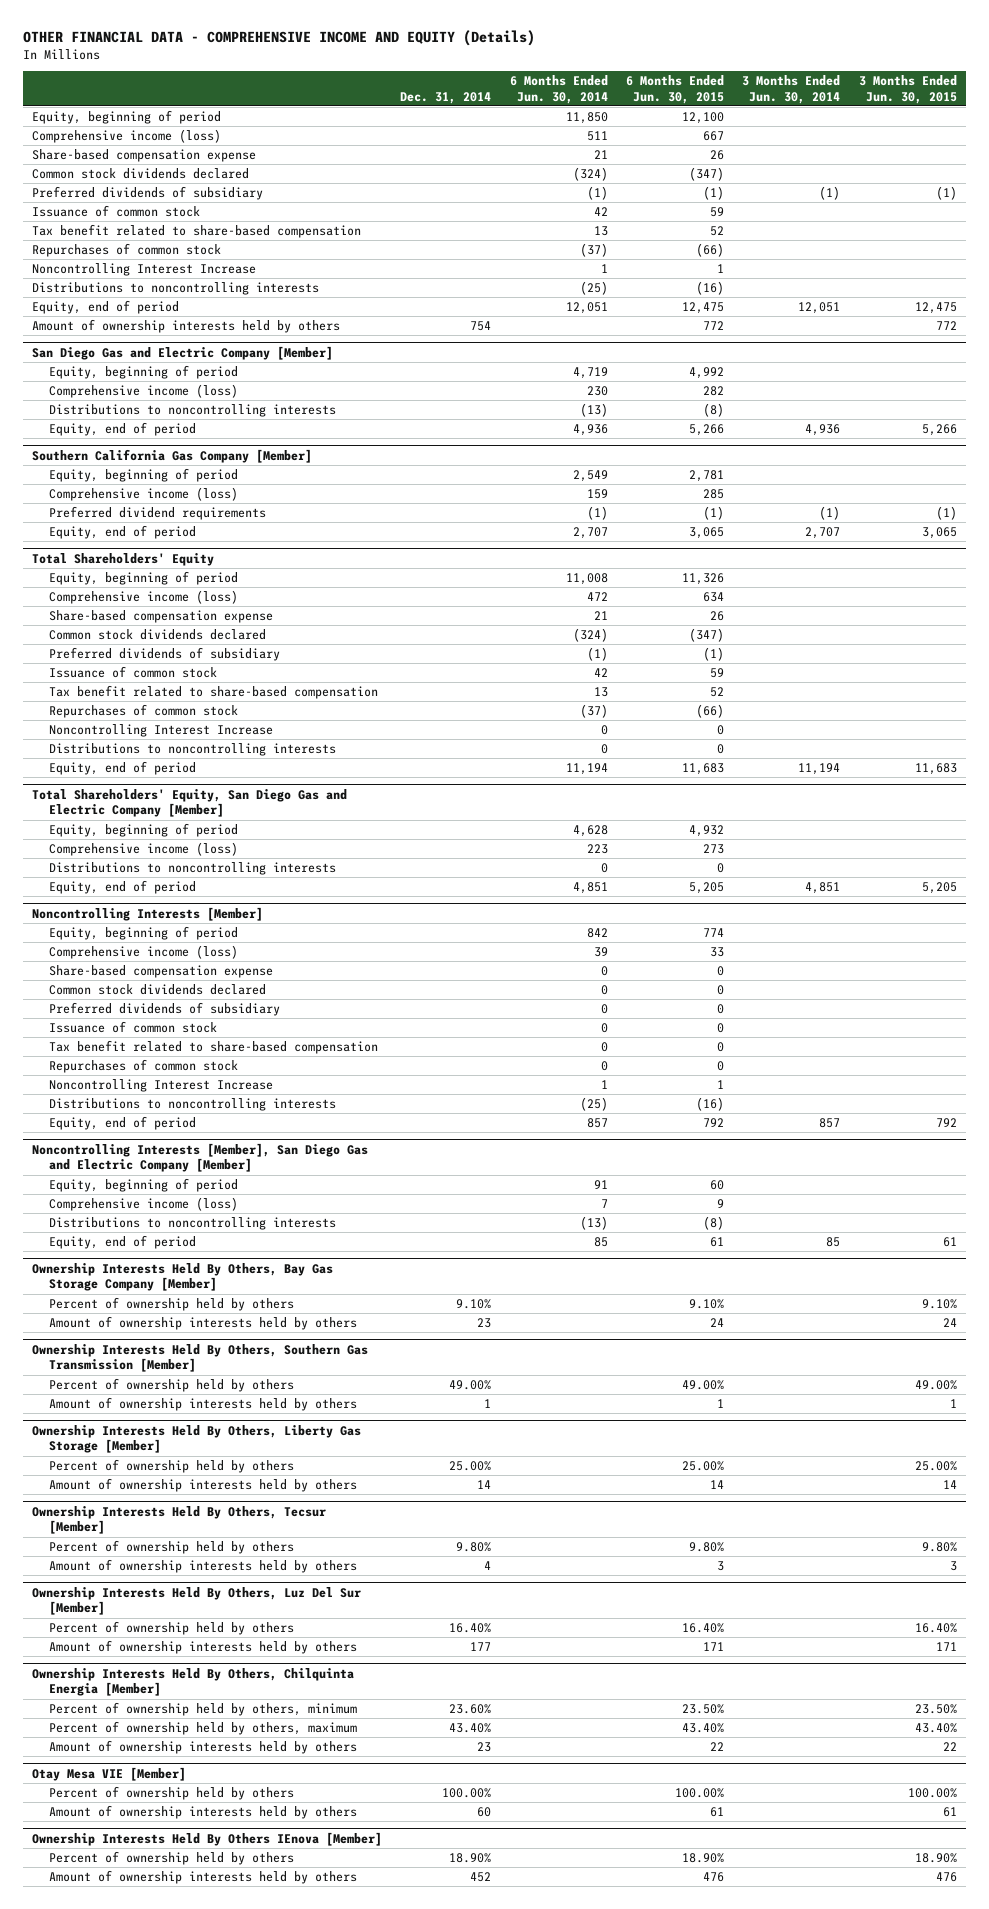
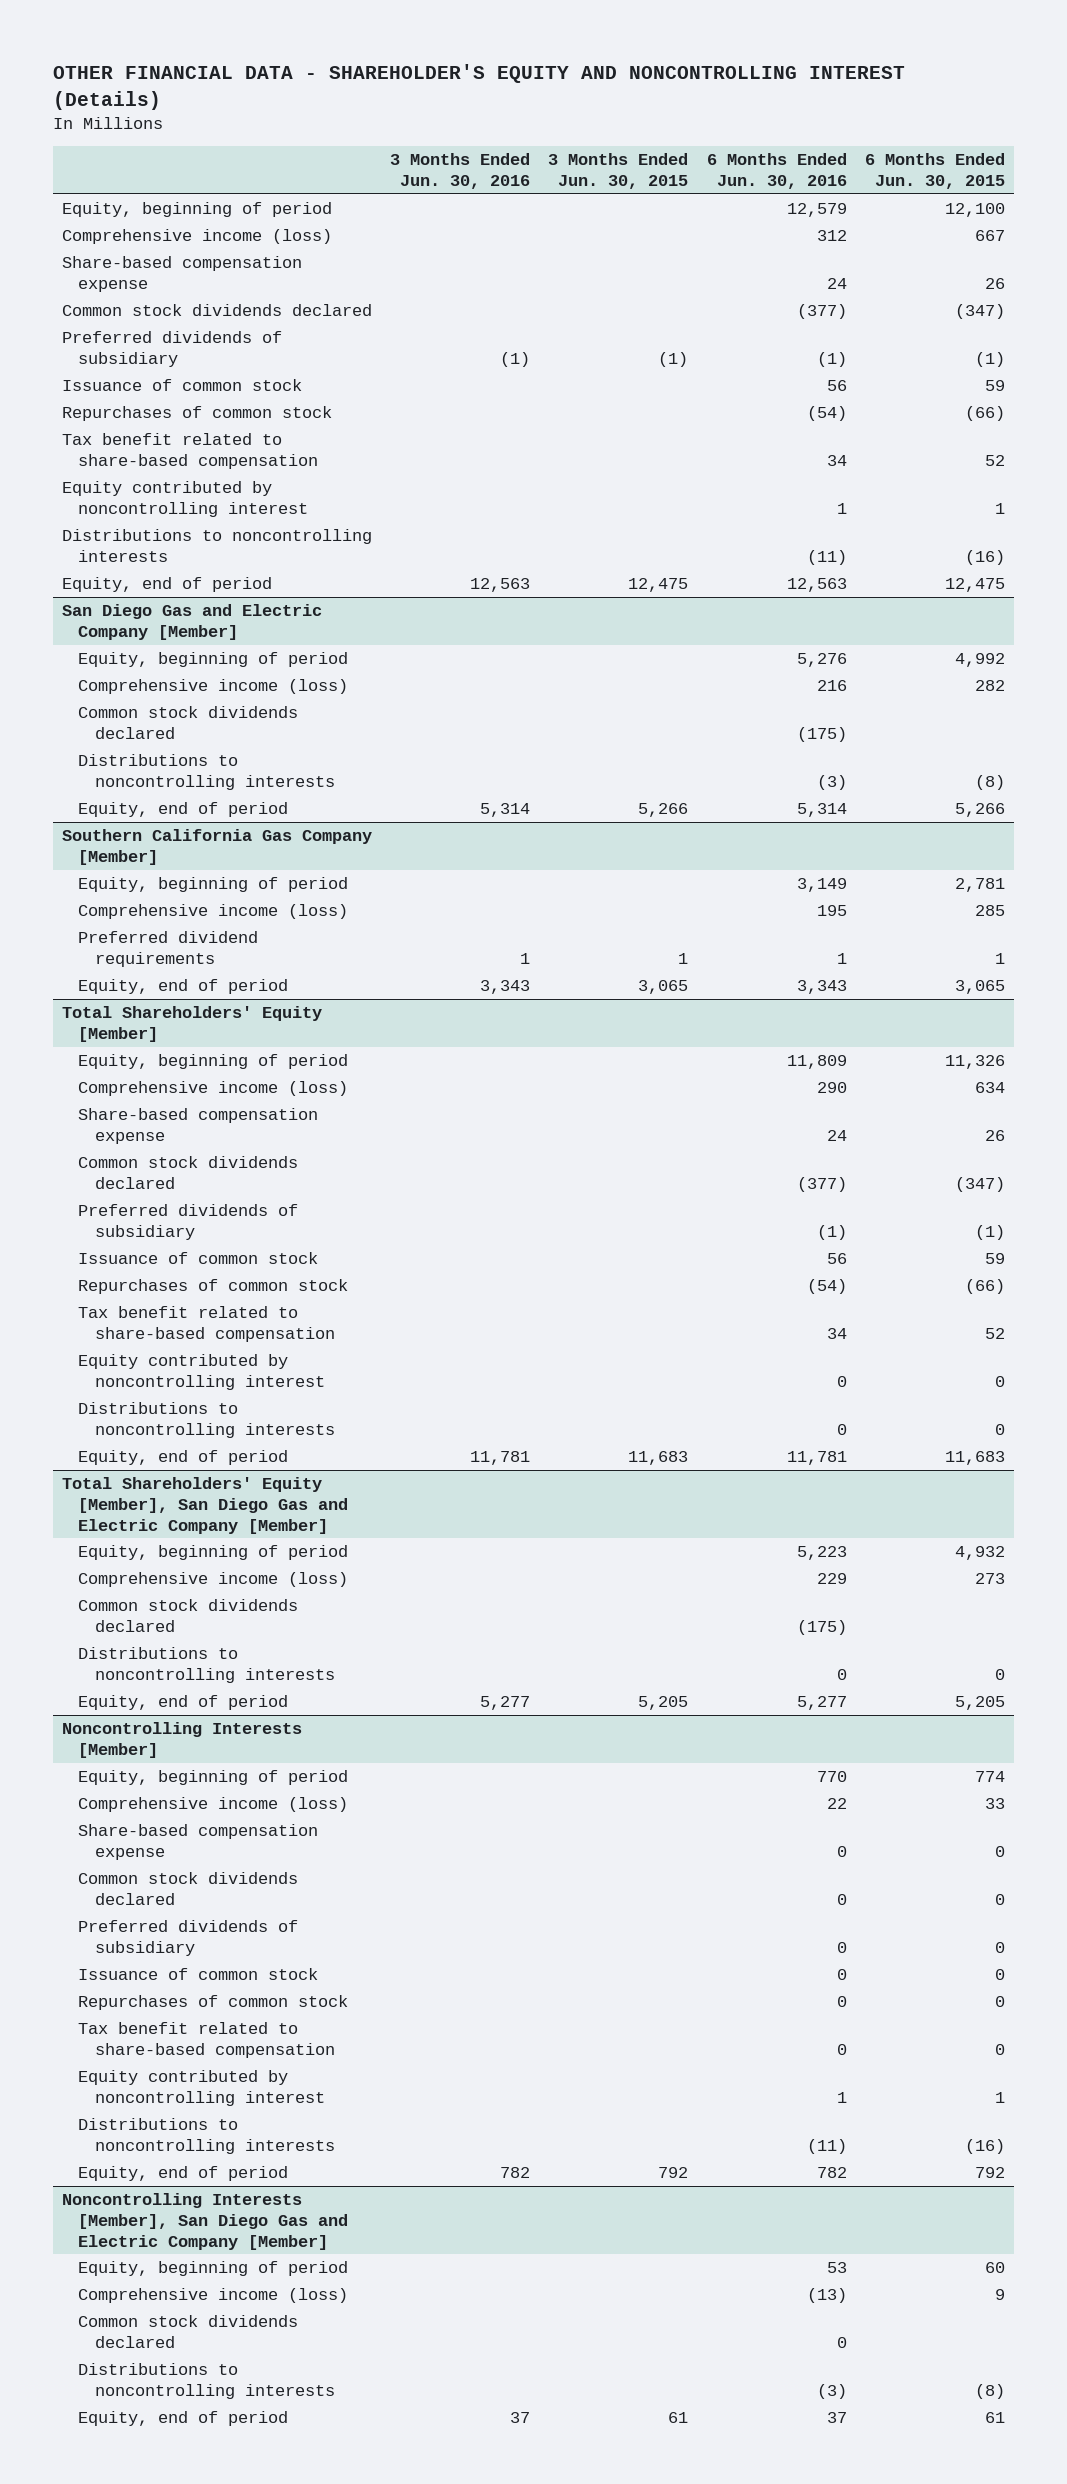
- OTHER FINANCIAL DATA - COMPREHENSIVE INCOME AND EQUITY (Details)
+ OTHER FINANCIAL DATA - SHAREHOLDER'S EQUITY AND NONCONTROLLING INTEREST (Details)
- | Dec. 31, 2014 | 6 Months Ended Jun. 30, 2014 | 6 Months Ended Jun. 30, 2015 | 3 Months Ended Jun. 30, 2014 | 3 Months Ended Jun. 30, 2015
+ | 3 Months Ended Jun. 30, 2016 | 3 Months Ended Jun. 30, 2015 | 6 Months Ended Jun. 30, 2016 | 6 Months Ended Jun. 30, 2015
- Noncontrolling Interest Increase | | 1 | 1 | |
moved down: Tax benefit related to share-based compensation | | | 34 | 52
+ Equity contributed by noncontrolling interest | | | 1 | 1
- Amount of ownership interests held by others | 754 | | 772 | | 772
@ San Diego Gas and Electric Company [Member]
+ Common stock dividends declared | | | (175) |
@ Southern California Gas Company [Member]
- Preferred dividend requirements | | (1) | (1) | (1) | (1)
+ Preferred dividend requirements | 1 | 1 | 1 | 1
- Total Shareholders' Equity
+ Total Shareholders' Equity [Member]
- Tax benefit related to share-based compensation | | 13 | 52 | |
- Noncontrolling Interest Increase | | 0 | 0 | |
+ Tax benefit related to share-based compensation | | | 34 | 52
+ Equity contributed by noncontrolling interest | | | 0 | 0
- Total Shareholders' Equity, San Diego Gas and Electric Company [Member]
+ Total Shareholders' Equity [Member], San Diego Gas and Electric Company [Member]
+ Common stock dividends declared | | | (175) |
@ Noncontrolling Interests [Member]
- Noncontrolling Interest Increase | | 1 | 1 | |
moved down: Tax benefit related to share-based compensation | | | 0 | 0
+ Equity contributed by noncontrolling interest | | | 1 | 1
@ Noncontrolling Interests [Member], San Diego Gas and Electric Company [Member]
+ Common stock dividends declared | | | 0 |
- Ownership Interests Held By Others, Bay Gas Storage Company [Member]
- Percent of ownership held by others | 9.10% | | 9.10% | | 9.10%
- Amount of ownership interests held by others | 23 | | 24 | | 24
- Ownership Interests Held By Others, Southern Gas Transmission [Member]
- Percent of ownership held by others | 49.00% | | 49.00% | | 49.00%
- Amount of ownership interests held by others | 1 | | 1 | | 1
- Ownership Interests Held By Others, Liberty Gas Storage [Member]
- Percent of ownership held by others | 25.00% | | 25.00% | | 25.00%
- Amount of ownership interests held by others | 14 | | 14 | | 14
- Ownership Interests Held By Others, Tecsur [Member]
- Percent of ownership held by others | 9.80% | | 9.80% | | 9.80%
- Amount of ownership interests held by others | 4 | | 3 | | 3
- Ownership Interests Held By Others, Luz Del Sur [Member]
- Percent of ownership held by others | 16.40% | | 16.40% | | 16.40%
- Amount of ownership interests held by others | 177 | | 171 | | 171
- Ownership Interests Held By Others, Chilquinta Energia [Member]
- Percent of ownership held by others, minimum | 23.60% | | 23.50% | | 23.50%
- Percent of ownership held by others, maximum | 43.40% | | 43.40% | | 43.40%
- Amount of ownership interests held by others | 23 | | 22 | | 22
- Otay Mesa VIE [Member]
- Percent of ownership held by others | 100.00% | | 100.00% | | 100.00%
- Amount of ownership interests held by others | 60 | | 61 | | 61
- Ownership Interests Held By Others IEnova [Member]
- Percent of ownership held by others | 18.90% | | 18.90% | | 18.90%
- Amount of ownership interests held by others | 452 | | 476 | | 476

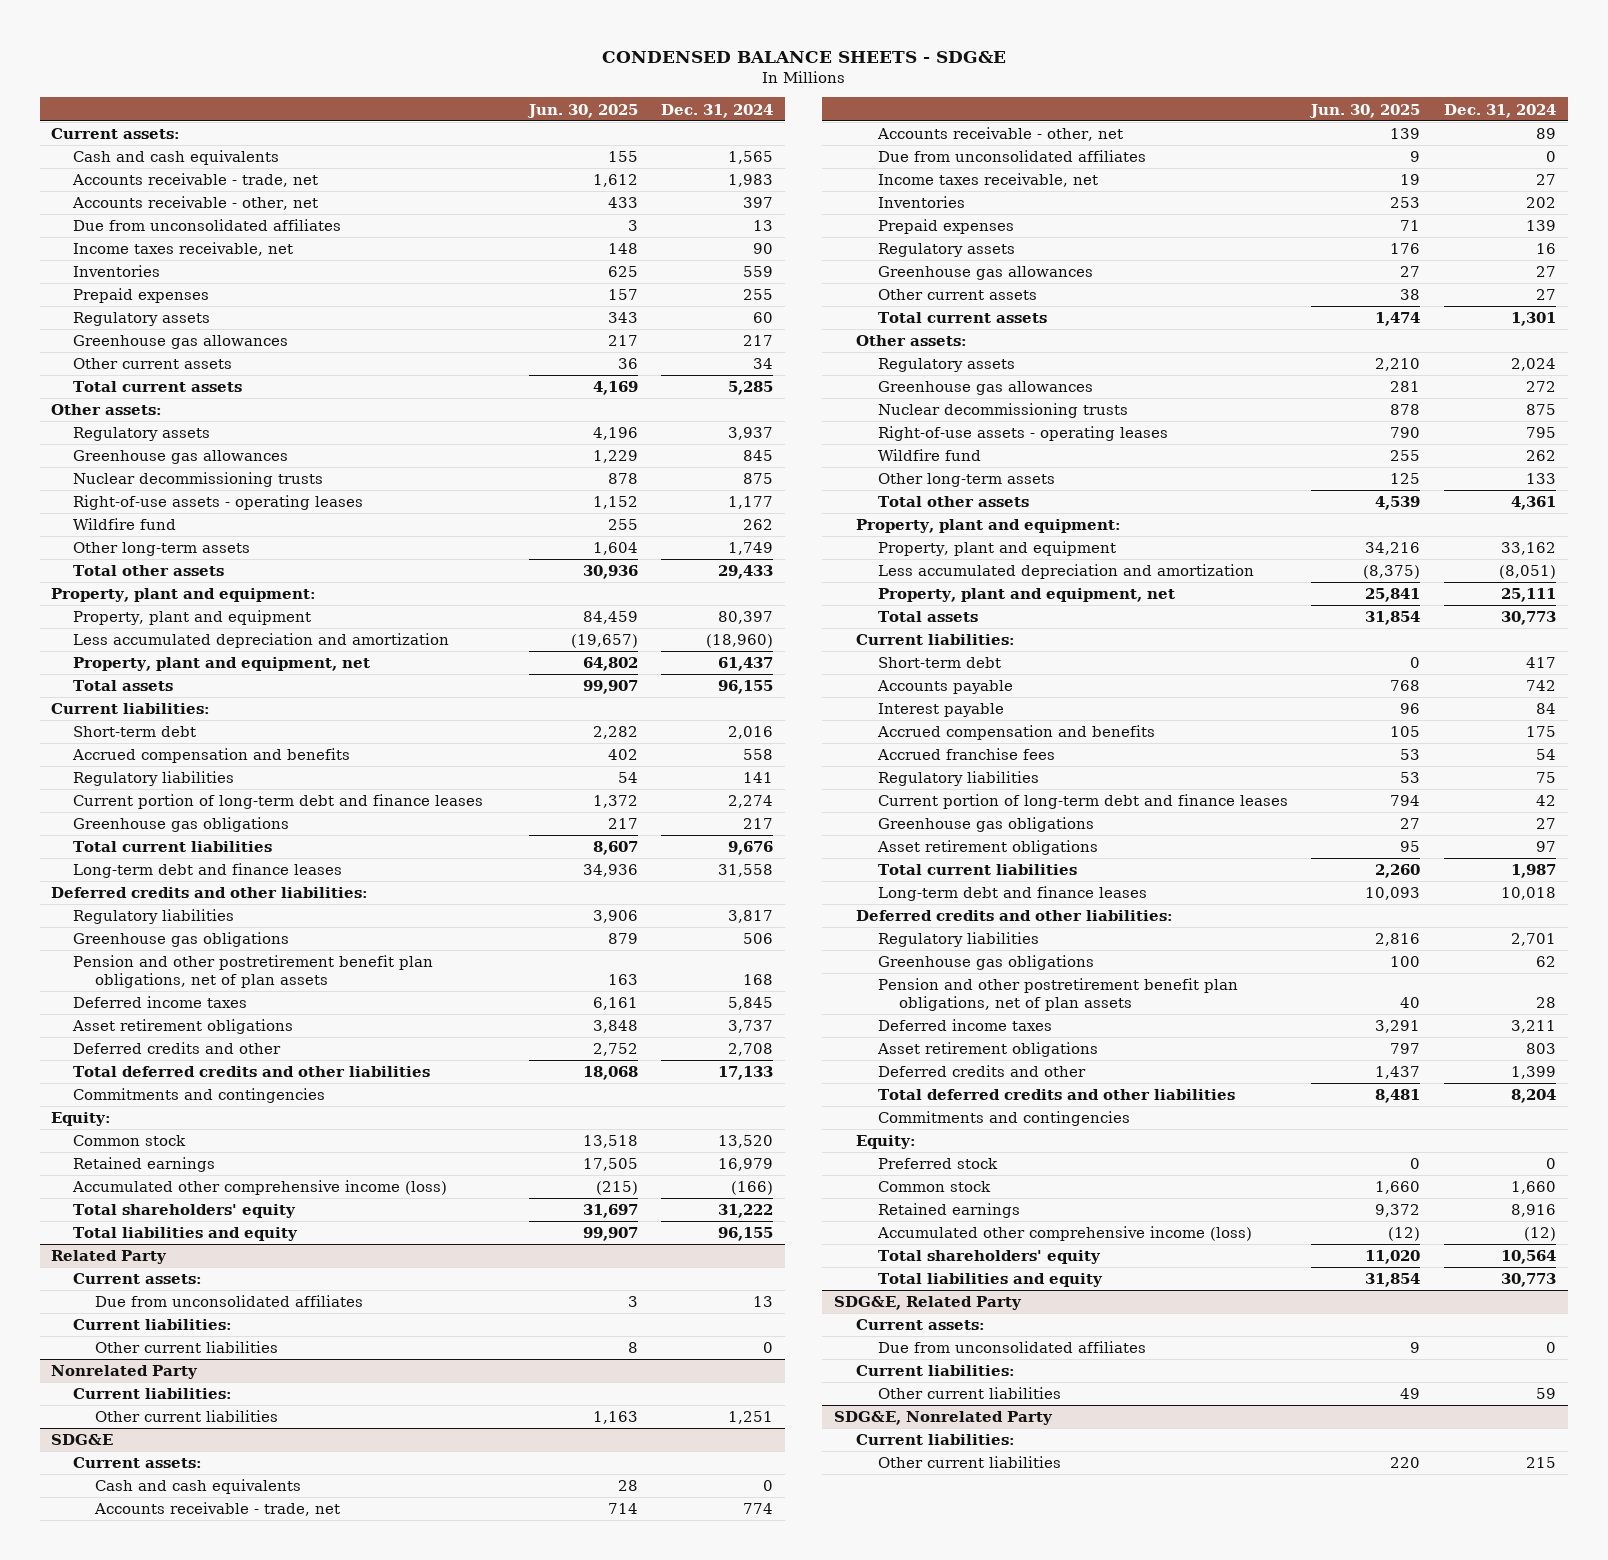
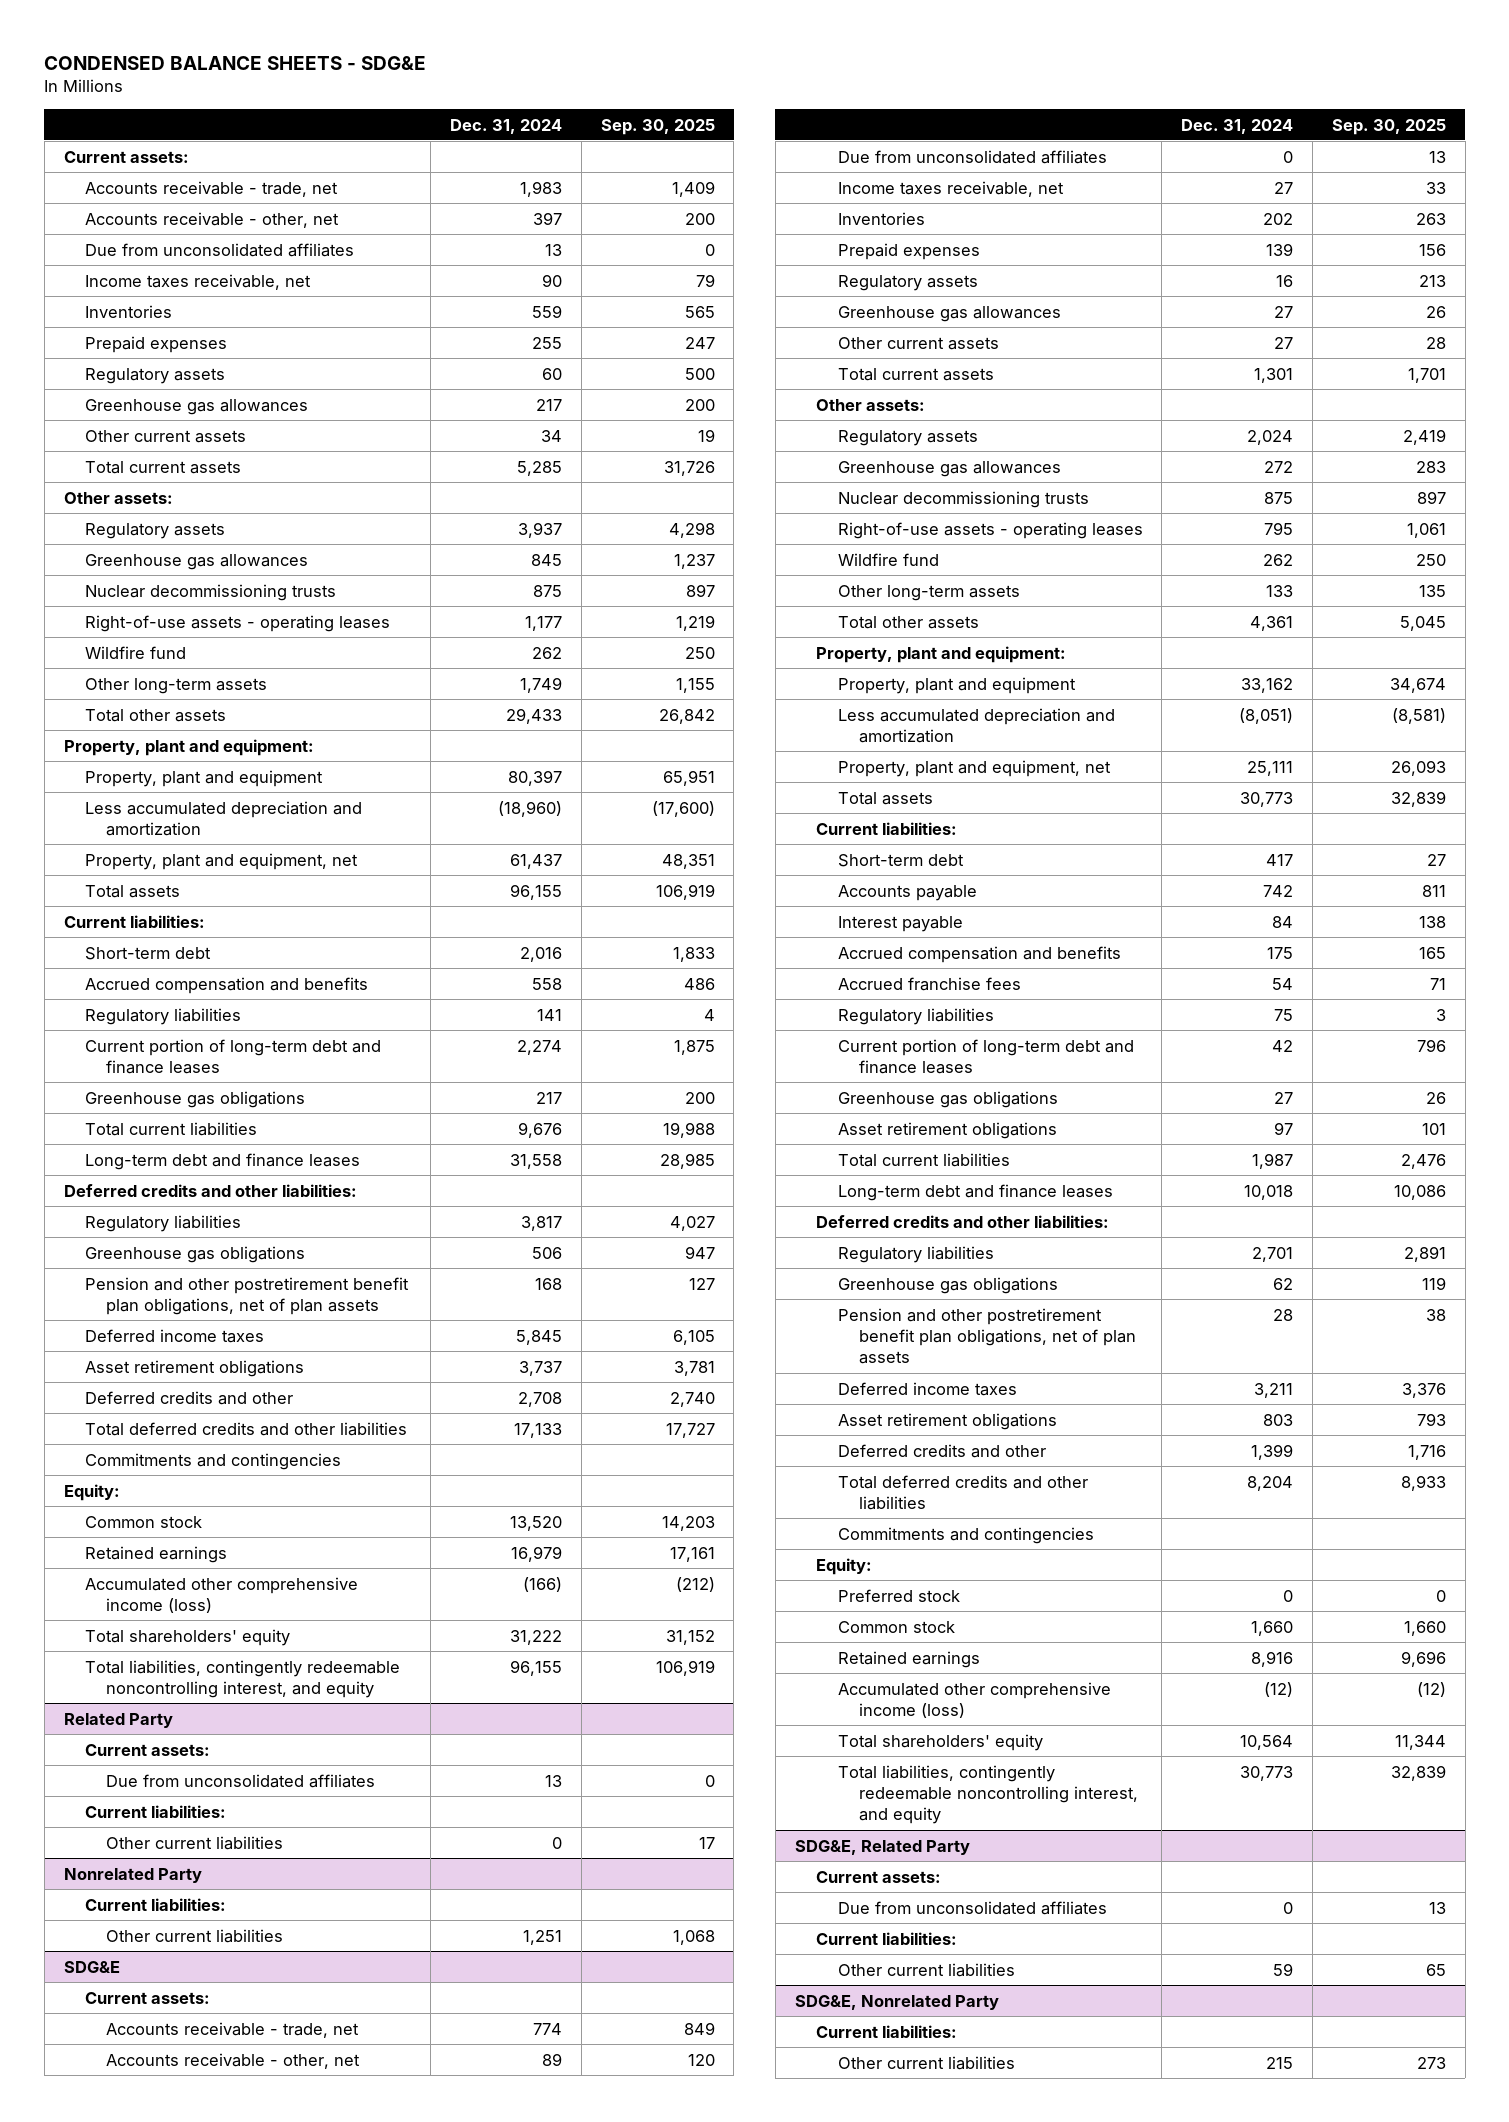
- | Jun. 30, 2025 | Dec. 31, 2024
+ | Dec. 31, 2024 | Sep. 30, 2025
- Cash and cash equivalents | 155 | 1,565
- Total liabilities and equity | 99,907 | 96,155
+ Total liabilities, contingently redeemable noncontrolling interest, and equity | 96,155 | 106,919
@ SDG&E
- Cash and cash equivalents | 28 | 0
- Total liabilities and equity | 31,854 | 30,773
+ Total liabilities, contingently redeemable noncontrolling interest, and equity | 30,773 | 32,839

